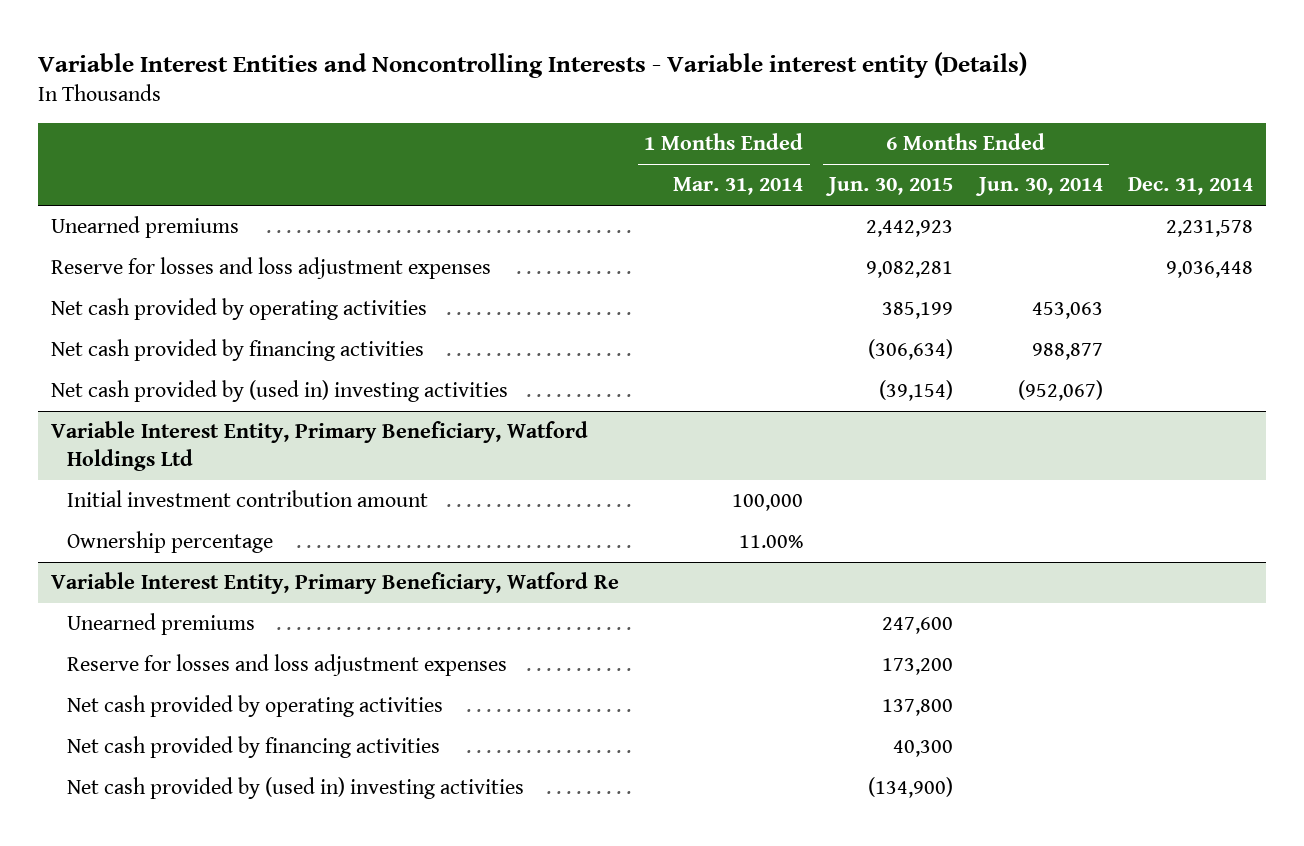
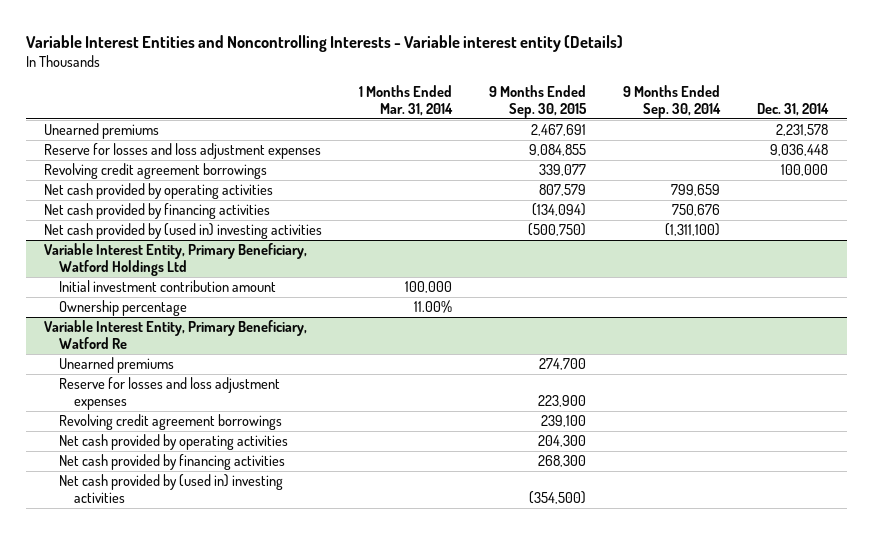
- | 1 Months Ended Mar. 31, 2014 | 6 Months Ended Jun. 30, 2015 | 6 Months Ended Jun. 30, 2014 | Dec. 31, 2014
+ | 1 Months Ended Mar. 31, 2014 | 9 Months Ended Sep. 30, 2015 | 9 Months Ended Sep. 30, 2014 | Dec. 31, 2014
+ Revolving credit agreement borrowings | | 339,077 | | 100,000
@ Variable Interest Entity, Primary Beneficiary, Watford Re
+ Revolving credit agreement borrowings | | 239,100 | |

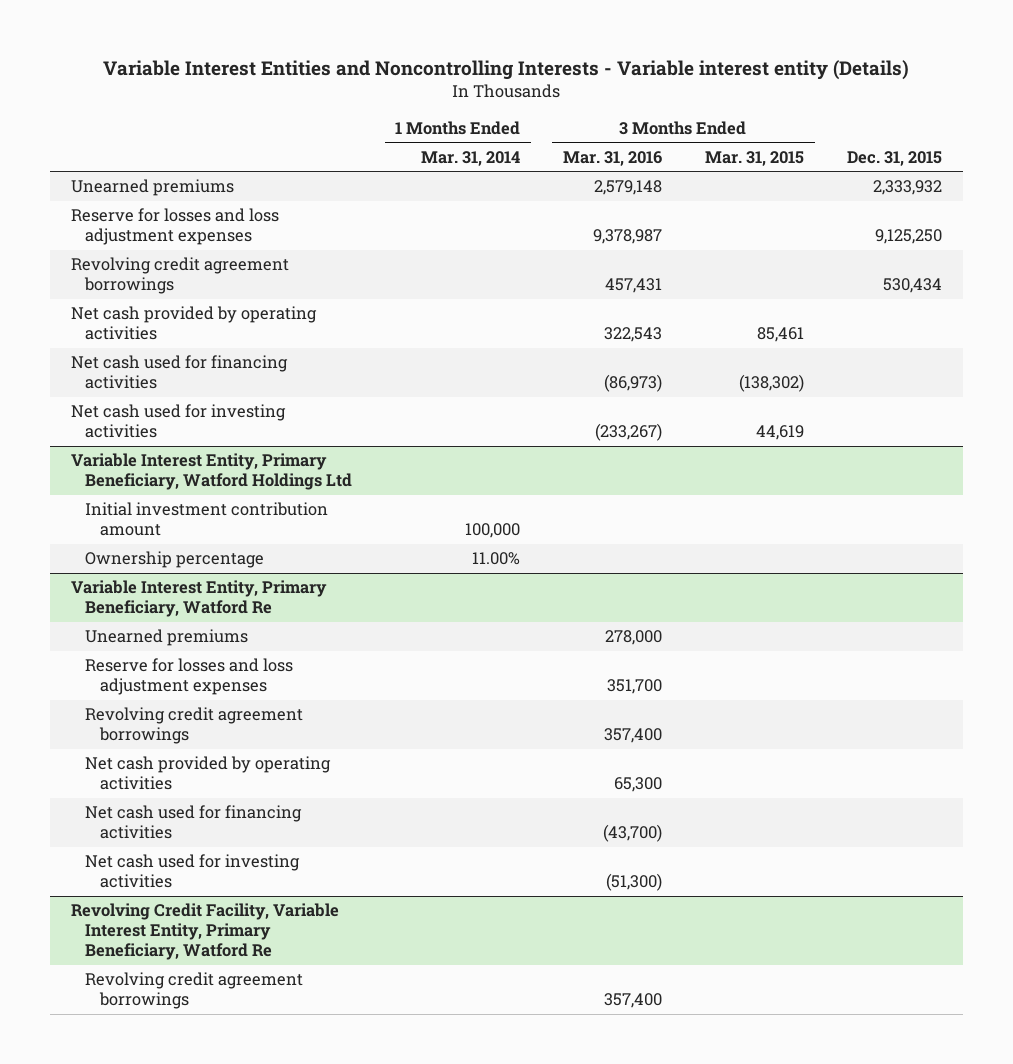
- | 1 Months Ended Mar. 31, 2014 | 9 Months Ended Sep. 30, 2015 | 9 Months Ended Sep. 30, 2014 | Dec. 31, 2014
+ | 1 Months Ended Mar. 31, 2014 | 3 Months Ended Mar. 31, 2016 | 3 Months Ended Mar. 31, 2015 | Dec. 31, 2015
- Net cash provided by financing activities | | (134,094) | 750,676 |
- Net cash provided by (used in) investing activities | | (500,750) | (1,311,100) |
+ Net cash used for financing activities | | (86,973) | (138,302) |
+ Net cash used for investing activities | | (233,267) | 44,619 |
@ Variable Interest Entity, Primary Beneficiary, Watford Re
- Net cash provided by financing activities | | 268,300 | |
- Net cash provided by (used in) investing activities | | (354,500) | |
+ Net cash used for financing activities | | (43,700) | |
+ Net cash used for investing activities | | (51,300) | |
+ Revolving Credit Facility, Variable Interest Entity, Primary Beneficiary, Watford Re
+ Revolving credit agreement borrowings | | 357,400 | |

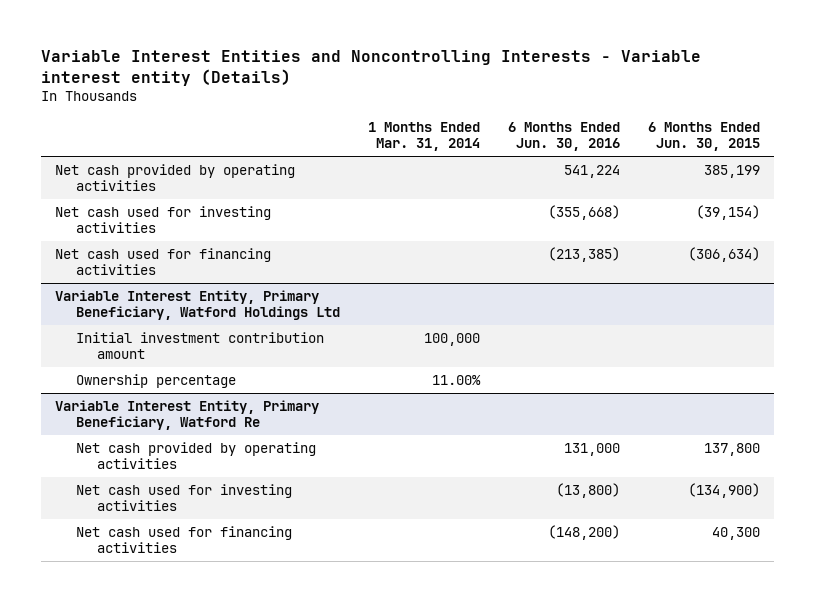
- | 1 Months Ended Mar. 31, 2014 | 3 Months Ended Mar. 31, 2016 | 3 Months Ended Mar. 31, 2015 | Dec. 31, 2015
+ | 1 Months Ended Mar. 31, 2014 | 6 Months Ended Jun. 30, 2016 | 6 Months Ended Jun. 30, 2015
- Unearned premiums | | 2,579,148 | | 2,333,932
- Reserve for losses and loss adjustment expenses | | 9,378,987 | | 9,125,250
- Revolving credit agreement borrowings | | 457,431 | | 530,434
moved down: Net cash used for financing activities | | (213,385) | (306,634)
@ Variable Interest Entity, Primary Beneficiary, Watford Re
- Unearned premiums | | 278,000 | |
- Reserve for losses and loss adjustment expenses | | 351,700 | |
- Revolving credit agreement borrowings | | 357,400 | |
- Revolving Credit Facility, Variable Interest Entity, Primary Beneficiary, Watford Re
- Revolving credit agreement borrowings | | 357,400 | |
@ Variable Interest Entity, Primary Beneficiary, Watford Re
moved down: Net cash used for financing activities | | (148,200) | 40,300

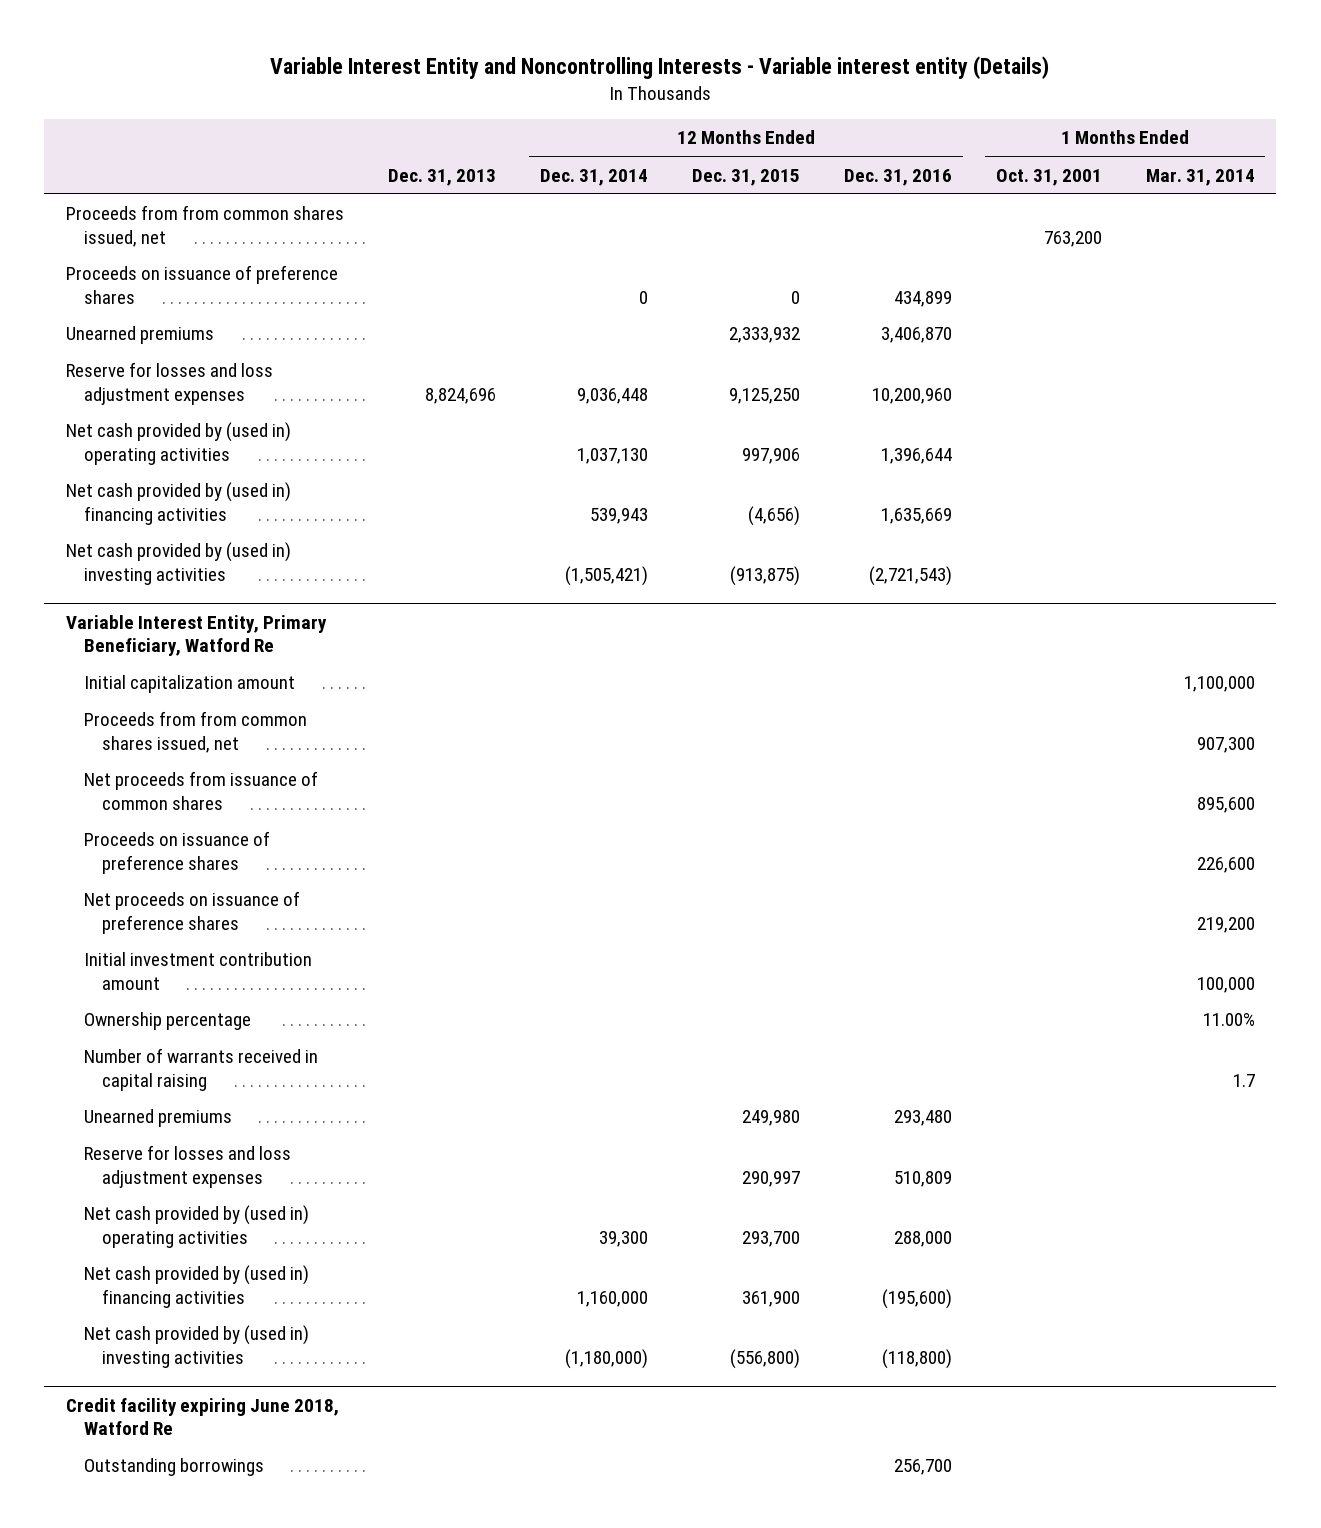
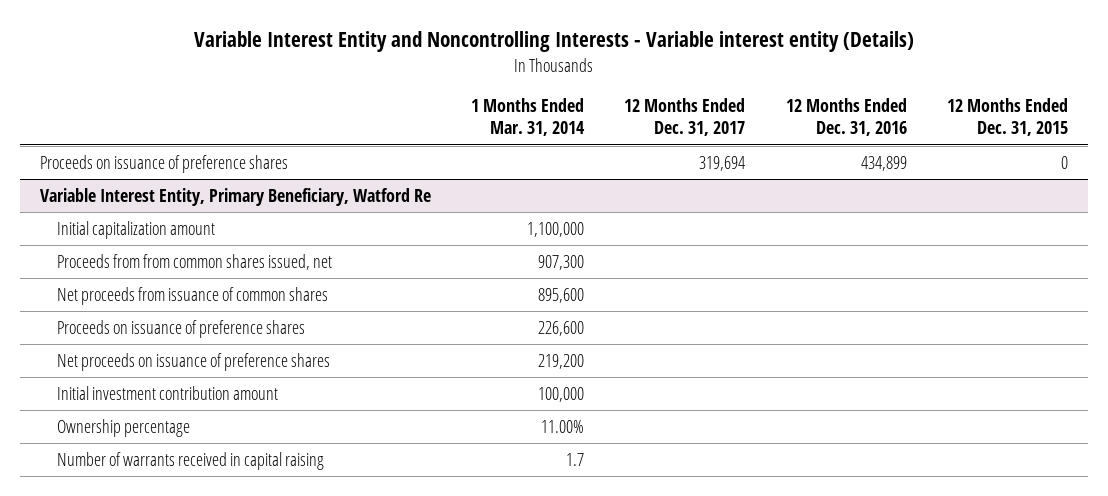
- | Dec. 31, 2013 | 12 Months Ended Dec. 31, 2014 | 12 Months Ended Dec. 31, 2015 | 12 Months Ended Dec. 31, 2016 | 1 Months Ended Oct. 31, 2001 | 1 Months Ended Mar. 31, 2014
+ | 1 Months Ended Mar. 31, 2014 | 12 Months Ended Dec. 31, 2017 | 12 Months Ended Dec. 31, 2016 | 12 Months Ended Dec. 31, 2015
- Proceeds from from common shares issued, net | | | | | 763,200 |
- Unearned premiums | | | 2,333,932 | 3,406,870 | |
- Reserve for losses and loss adjustment expenses | 8,824,696 | 9,036,448 | 9,125,250 | 10,200,960 | |
- Net cash provided by (used in) operating activities | | 1,037,130 | 997,906 | 1,396,644 | |
- Net cash provided by (used in) financing activities | | 539,943 | (4,656) | 1,635,669 | |
- Net cash provided by (used in) investing activities | | (1,505,421) | (913,875) | (2,721,543) | |
@ Variable Interest Entity, Primary Beneficiary, Watford Re
- Unearned premiums | | | 249,980 | 293,480 | |
- Reserve for losses and loss adjustment expenses | | | 290,997 | 510,809 | |
- Net cash provided by (used in) operating activities | | 39,300 | 293,700 | 288,000 | |
- Net cash provided by (used in) financing activities | | 1,160,000 | 361,900 | (195,600) | |
- Net cash provided by (used in) investing activities | | (1,180,000) | (556,800) | (118,800) | |
- Credit facility expiring June 2018, Watford Re
- Outstanding borrowings | | | | 256,700 | |

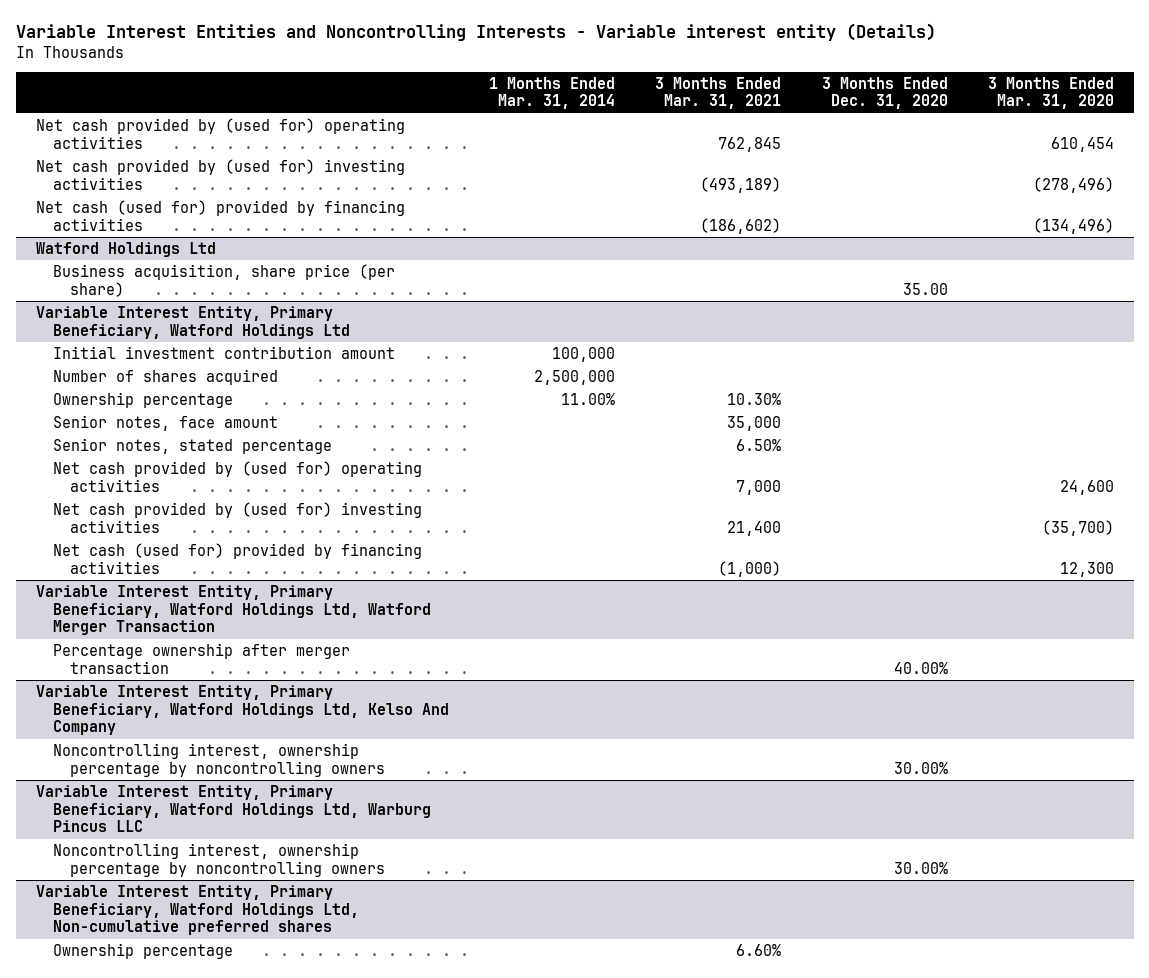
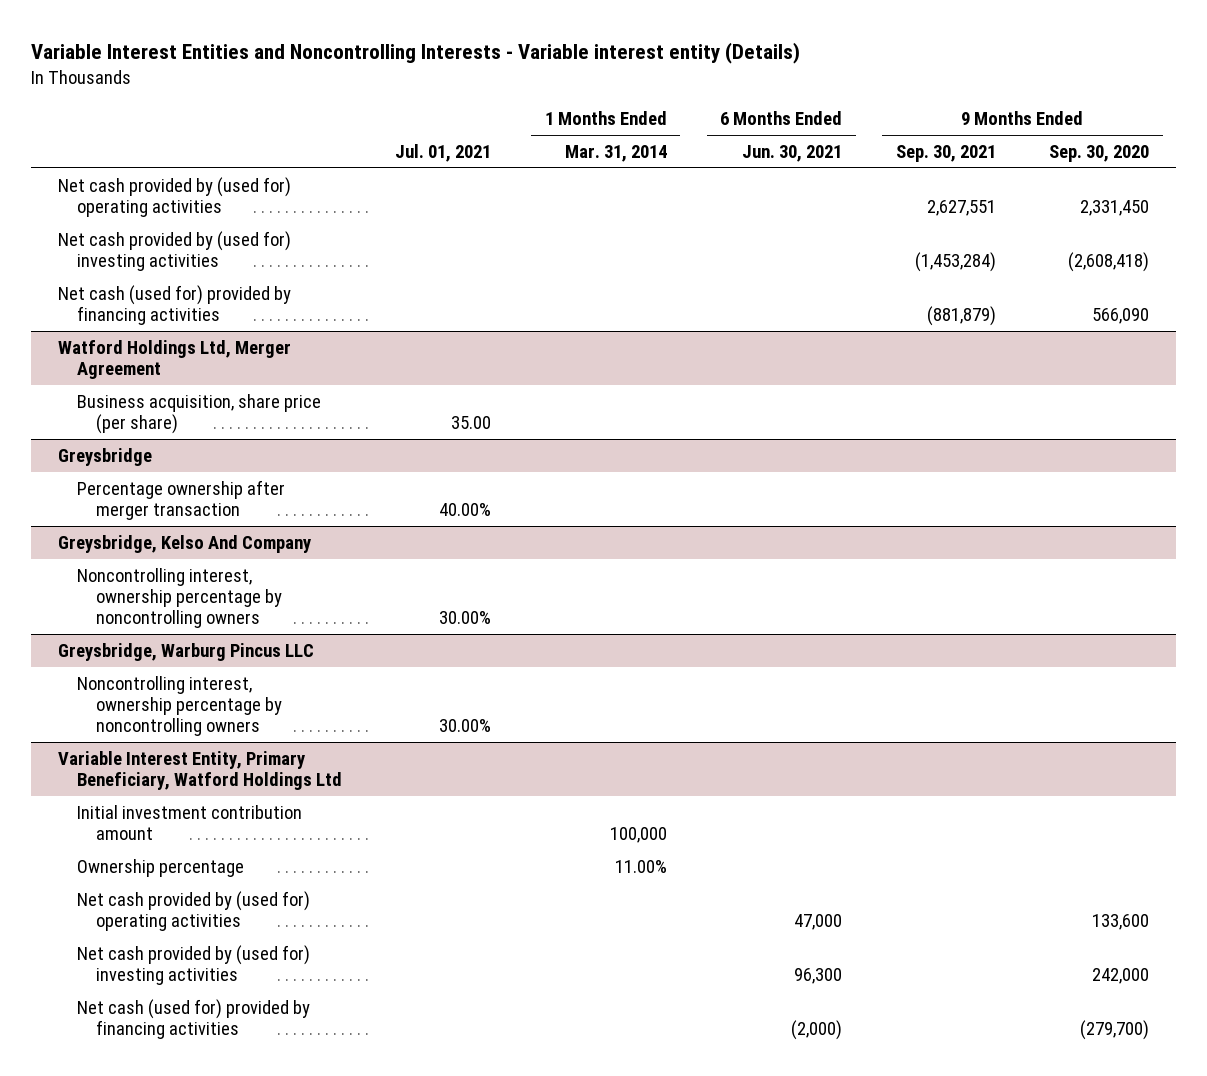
- | 1 Months Ended Mar. 31, 2014 | 3 Months Ended Mar. 31, 2021 | 3 Months Ended Dec. 31, 2020 | 3 Months Ended Mar. 31, 2020
+ | Jul. 01, 2021 | 1 Months Ended Mar. 31, 2014 | 6 Months Ended Jun. 30, 2021 | 9 Months Ended Sep. 30, 2021 | 9 Months Ended Sep. 30, 2020
- Watford Holdings Ltd
+ Watford Holdings Ltd, Merger Agreement
+ Greysbridge
+ Percentage ownership after merger transaction | 40.00% | | | |
+ Greysbridge, Kelso And Company
+ Noncontrolling interest, ownership percentage by noncontrolling owners | 30.00% | | | |
+ Greysbridge, Warburg Pincus LLC
+ Noncontrolling interest, ownership percentage by noncontrolling owners | 30.00% | | | |
@ Variable Interest Entity, Primary Beneficiary, Watford Holdings Ltd
- Number of shares acquired | 2,500,000 | | |
- Senior notes, face amount | | 35,000 | |
- Senior notes, stated percentage | | 6.50% | |
- Variable Interest Entity, Primary Beneficiary, Watford Holdings Ltd, Watford Merger Transaction
- Percentage ownership after merger transaction | | | 40.00% |
- Variable Interest Entity, Primary Beneficiary, Watford Holdings Ltd, Kelso And Company
- Noncontrolling interest, ownership percentage by noncontrolling owners | | | 30.00% |
- Variable Interest Entity, Primary Beneficiary, Watford Holdings Ltd, Warburg Pincus LLC
- Noncontrolling interest, ownership percentage by noncontrolling owners | | | 30.00% |
- Variable Interest Entity, Primary Beneficiary, Watford Holdings Ltd, Non-cumulative preferred shares
- Ownership percentage | | 6.60% | |

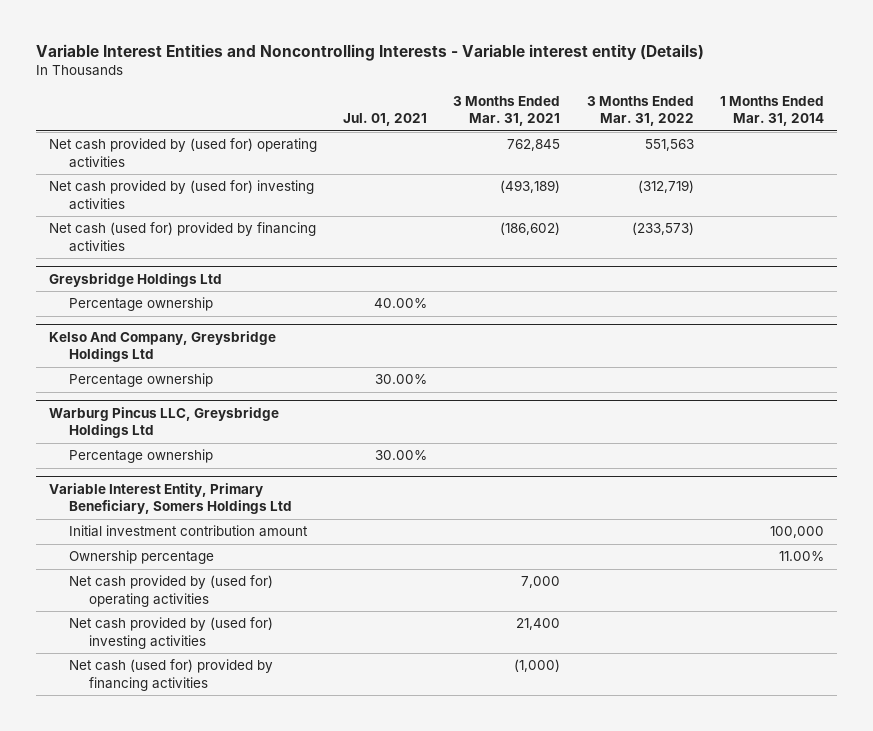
- | Jul. 01, 2021 | 1 Months Ended Mar. 31, 2014 | 6 Months Ended Jun. 30, 2021 | 9 Months Ended Sep. 30, 2021 | 9 Months Ended Sep. 30, 2020
+ | Jul. 01, 2021 | 3 Months Ended Mar. 31, 2021 | 3 Months Ended Mar. 31, 2022 | 1 Months Ended Mar. 31, 2014
- Watford Holdings Ltd, Merger Agreement
- Business acquisition, share price (per share) | 35.00 | | | |
- Greysbridge
- Percentage ownership after merger transaction | 40.00% | | | |
- Greysbridge, Kelso And Company
- Noncontrolling interest, ownership percentage by noncontrolling owners | 30.00% | | | |
- Greysbridge, Warburg Pincus LLC
- Noncontrolling interest, ownership percentage by noncontrolling owners | 30.00% | | | |
- Variable Interest Entity, Primary Beneficiary, Watford Holdings Ltd
+ Greysbridge Holdings Ltd
+ Percentage ownership | 40.00% | | |
+ Kelso And Company, Greysbridge Holdings Ltd
+ Percentage ownership | 30.00% | | |
+ Warburg Pincus LLC, Greysbridge Holdings Ltd
+ Percentage ownership | 30.00% | | |
+ Variable Interest Entity, Primary Beneficiary, Somers Holdings Ltd

